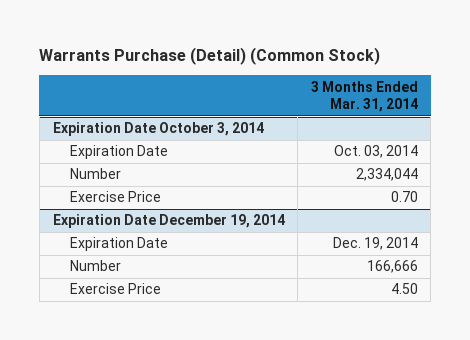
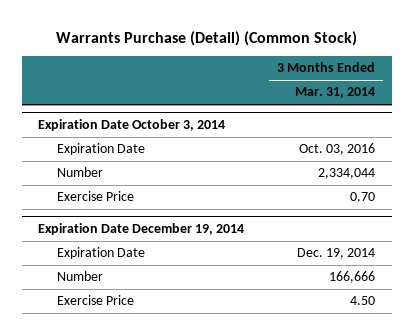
@ Expiration Date October 3, 2014
- Expiration Date | Oct. 03, 2014
+ Expiration Date | Oct. 03, 2016

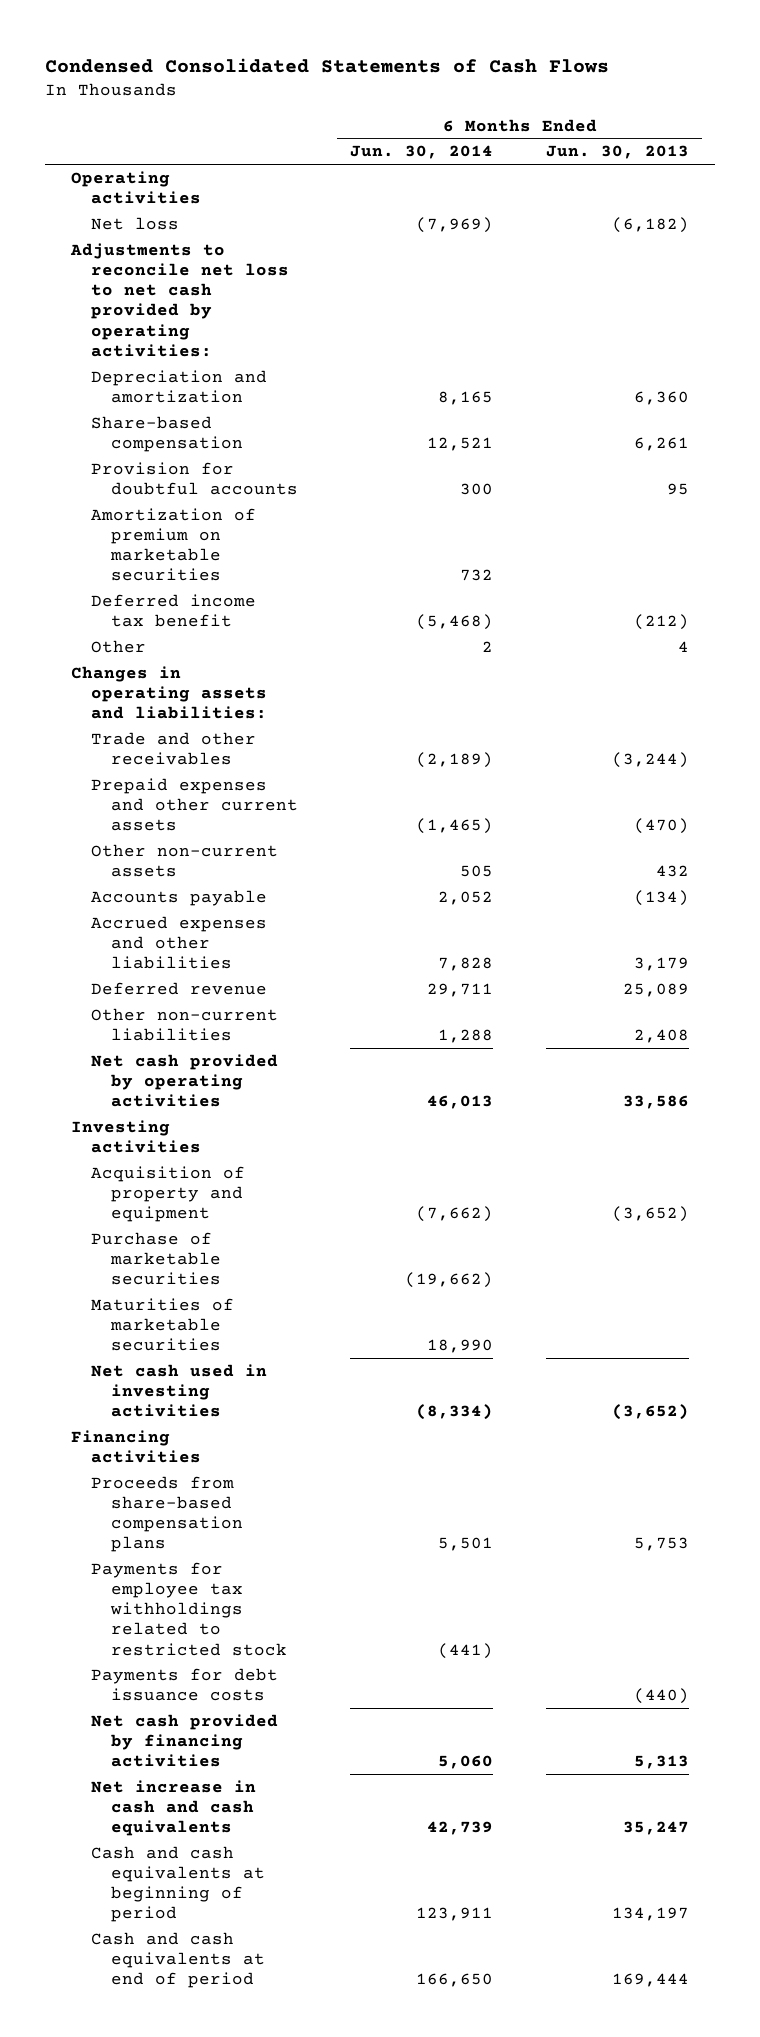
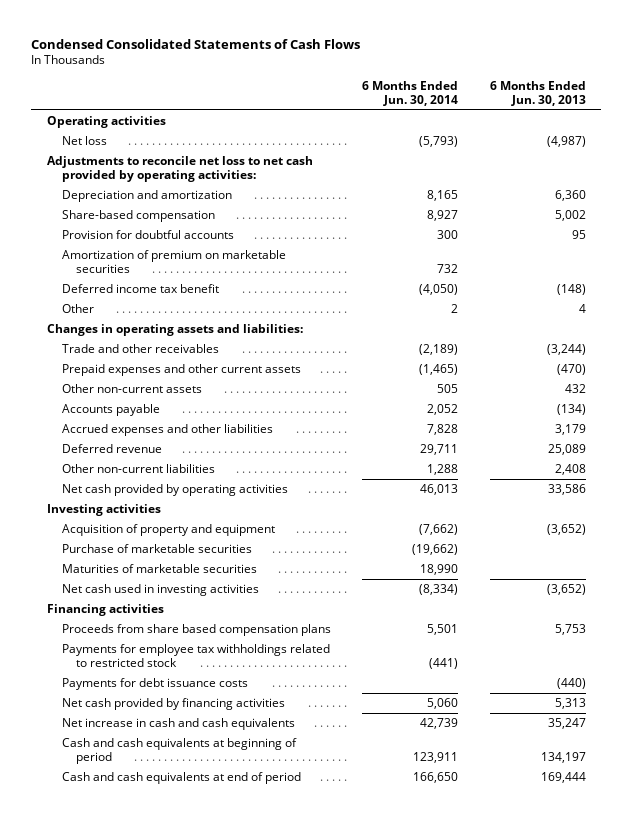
- Net loss | (7,969) | (6,182)
+ Net loss | (5,793) | (4,987)
- Share-based compensation | 12,521 | 6,261
+ Share-based compensation | 8,927 | 5,002
- Deferred income tax benefit | (5,468) | (212)
+ Deferred income tax benefit | (4,050) | (148)
- Proceeds from share-based compensation plans | 5,501 | 5,753
+ Proceeds from share based compensation plans | 5,501 | 5,753

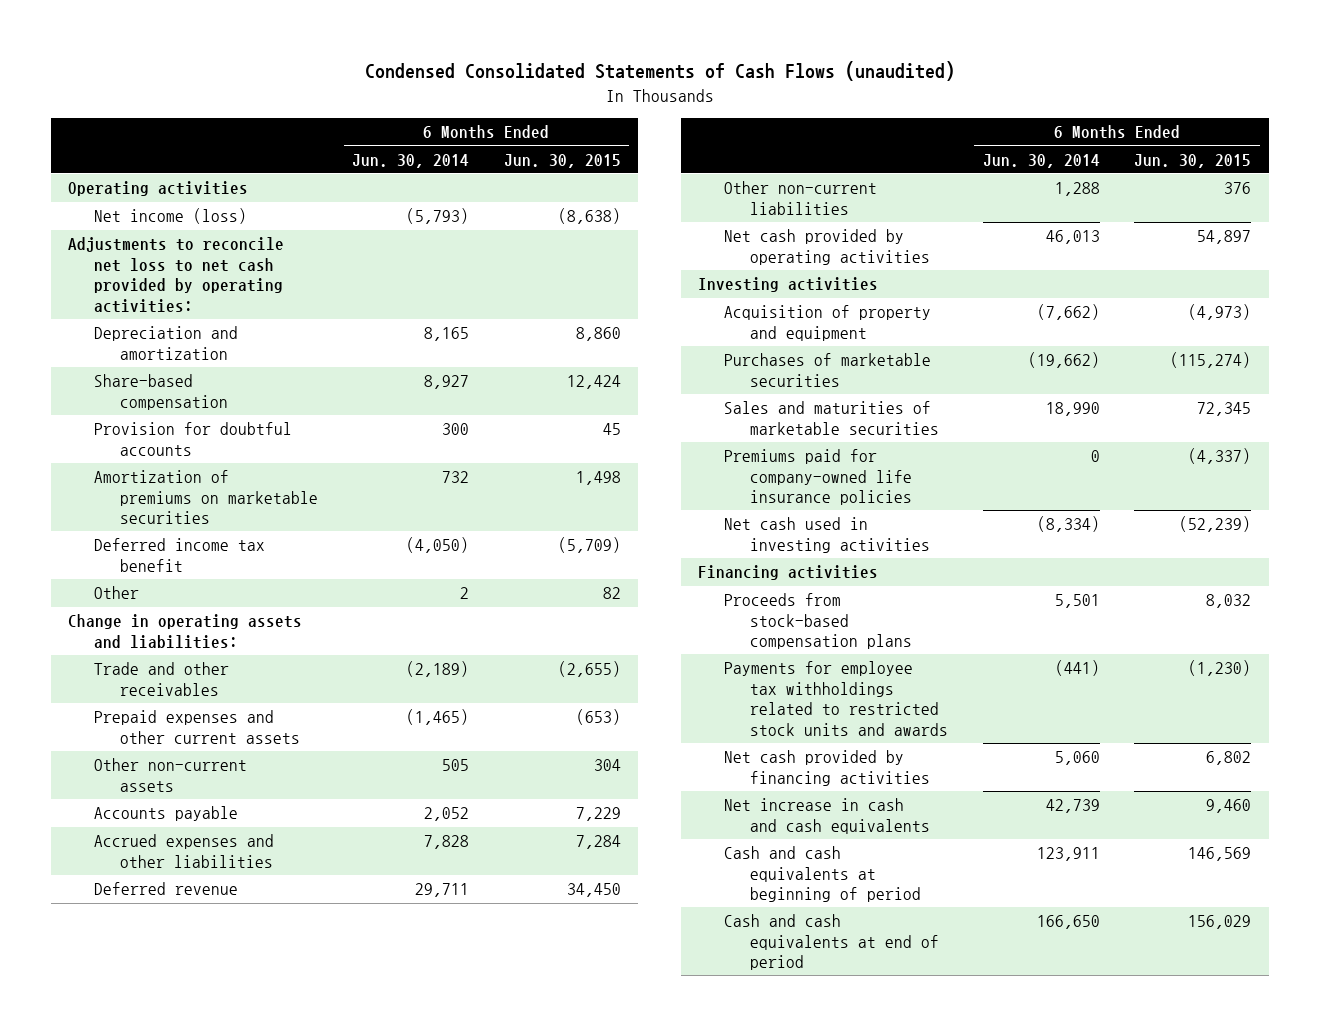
- Condensed Consolidated Statements of Cash Flows
+ Condensed Consolidated Statements of Cash Flows (unaudited)
- | 6 Months Ended Jun. 30, 2014 | 6 Months Ended Jun. 30, 2013
+ | 6 Months Ended Jun. 30, 2014 | 6 Months Ended Jun. 30, 2015
- Net loss | (5,793) | (4,987)
+ Net income (loss) | (5,793) | (8,638)
- Amortization of premium on marketable securities | 732 |
+ Amortization of premiums on marketable securities | 732 | 1,498
- Changes in operating assets and liabilities:
+ Change in operating assets and liabilities:
- Purchase of marketable securities | (19,662) |
- Maturities of marketable securities | 18,990 |
+ Purchases of marketable securities | (19,662) | (115,274)
+ Sales and maturities of marketable securities | 18,990 | 72,345
+ Premiums paid for company-owned life insurance policies | 0 | (4,337)
- Proceeds from share based compensation plans | 5,501 | 5,753
- Payments for employee tax withholdings related to restricted stock | (441) |
- Payments for debt issuance costs | | (440)
+ Proceeds from stock-based compensation plans | 5,501 | 8,032
+ Payments for employee tax withholdings related to restricted stock units and awards | (441) | (1,230)

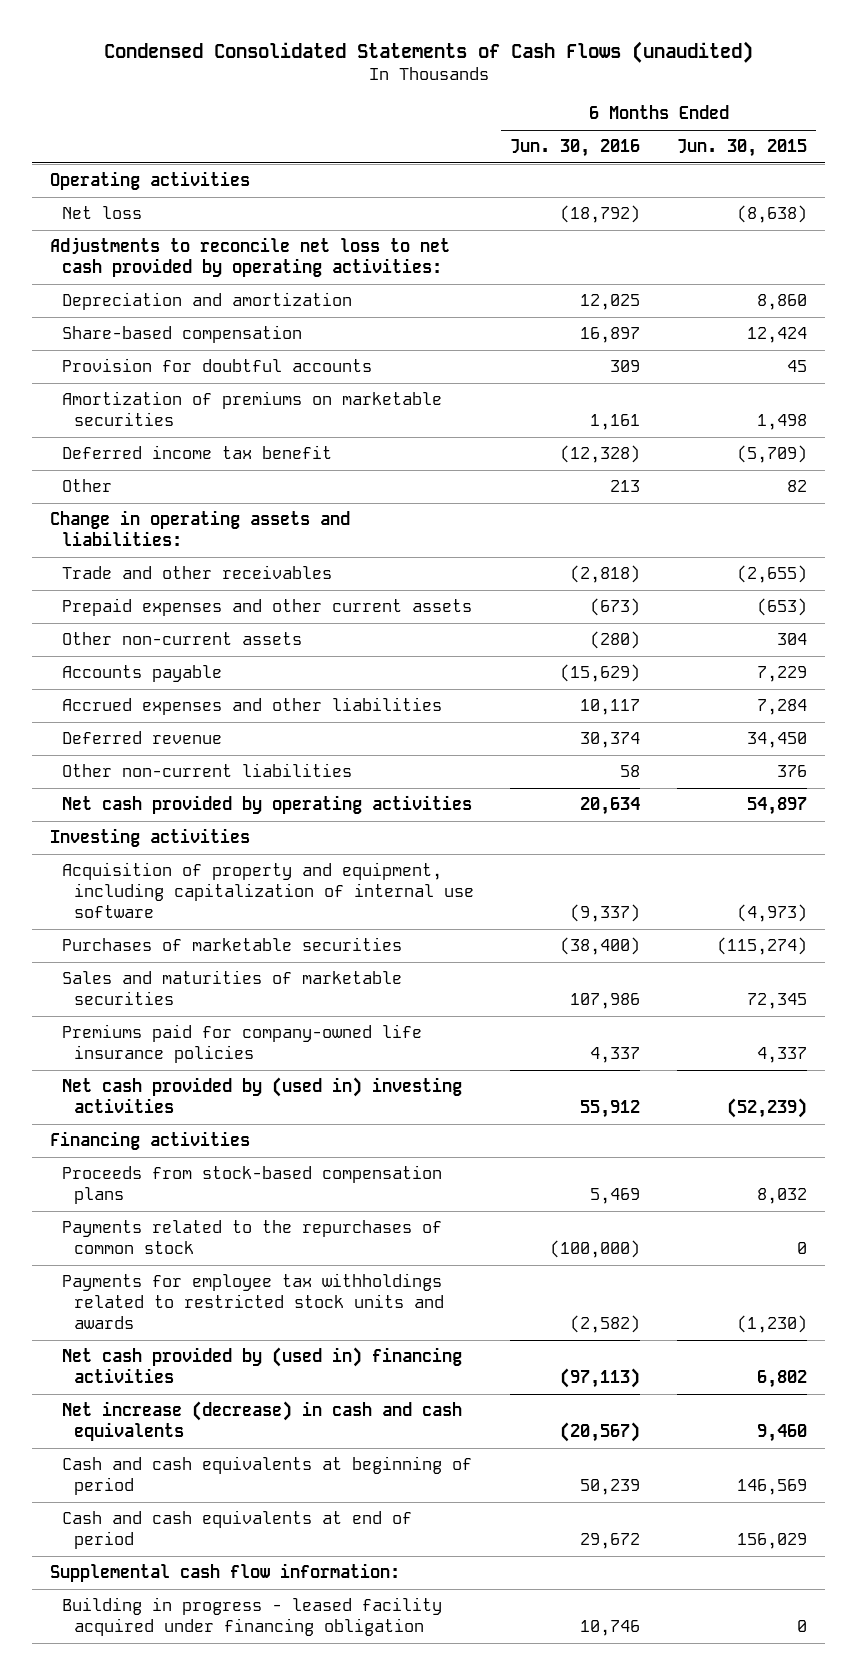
- | 6 Months Ended Jun. 30, 2014 | 6 Months Ended Jun. 30, 2015
+ | 6 Months Ended Jun. 30, 2016 | 6 Months Ended Jun. 30, 2015
- Net income (loss) | (5,793) | (8,638)
+ Net loss | (18,792) | (8,638)
- Acquisition of property and equipment | (7,662) | (4,973)
+ Acquisition of property and equipment, including capitalization of internal use software | (9,337) | (4,973)
- Premiums paid for company-owned life insurance policies | 0 | (4,337)
- Net cash used in investing activities | (8,334) | (52,239)
+ Premiums paid for company-owned life insurance policies | 4,337 | 4,337
+ Net cash provided by (used in) investing activities | 55,912 | (52,239)
+ Payments related to the repurchases of common stock | (100,000) | 0
- Net cash provided by financing activities | 5,060 | 6,802
- Net increase in cash and cash equivalents | 42,739 | 9,460
+ Net cash provided by (used in) financing activities | (97,113) | 6,802
+ Net increase (decrease) in cash and cash equivalents | (20,567) | 9,460
+ Supplemental cash flow information:
+ Building in progress - leased facility acquired under financing obligation | 10,746 | 0

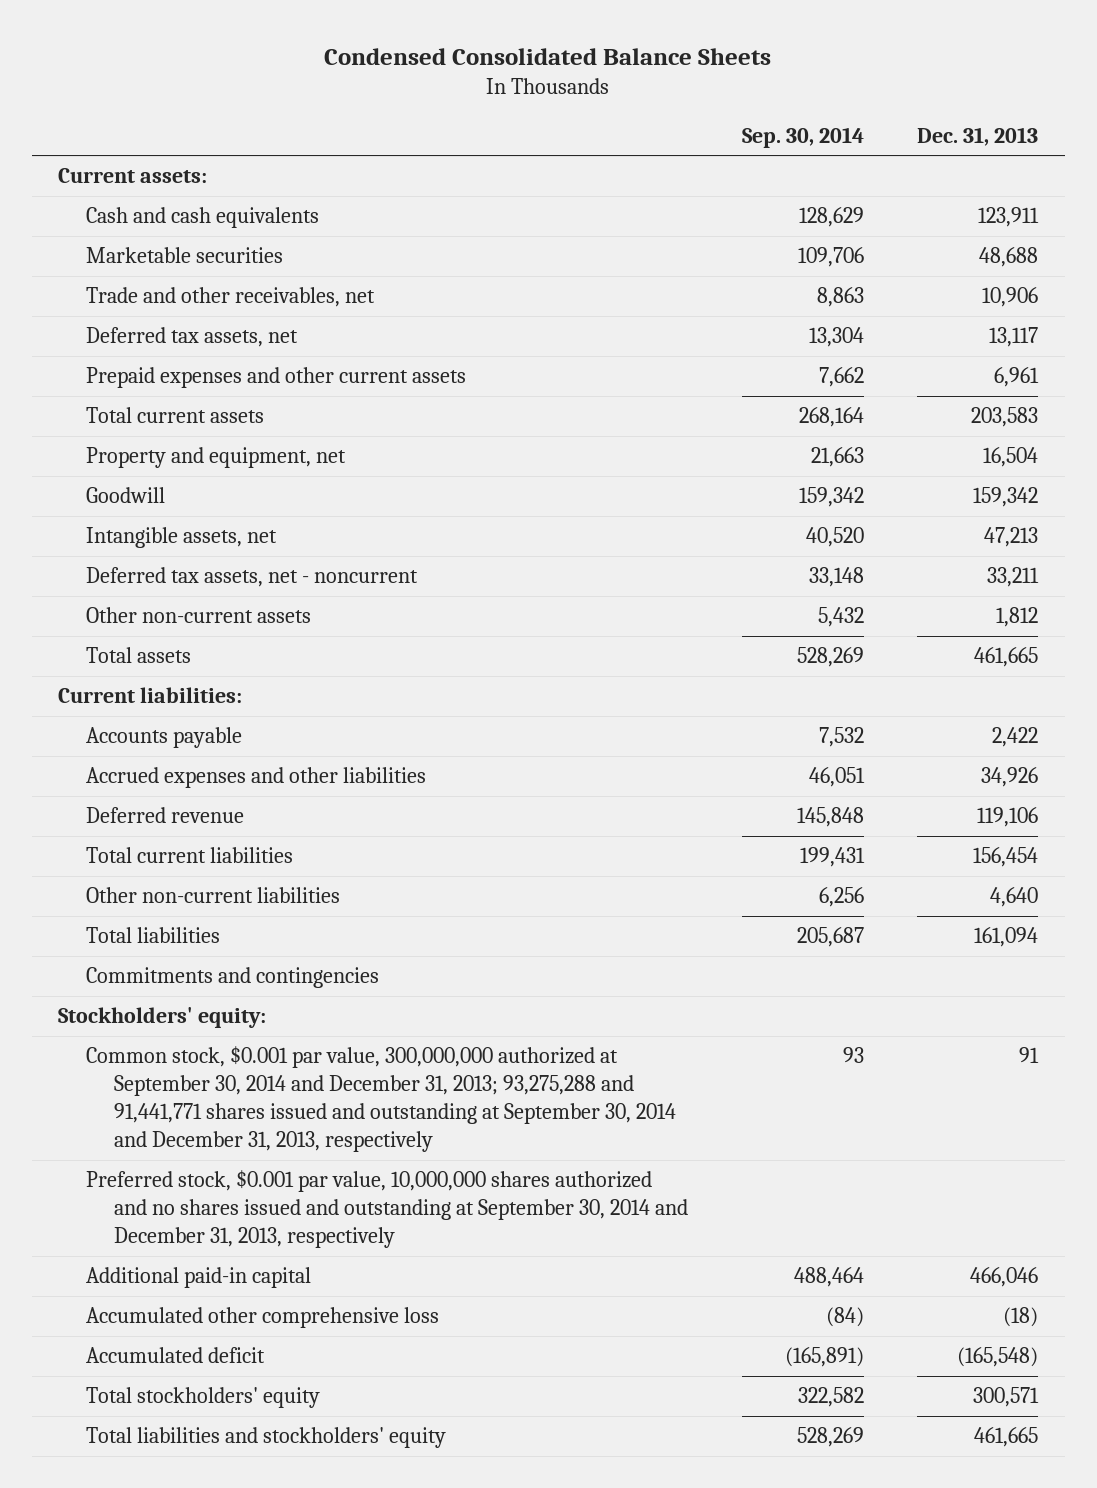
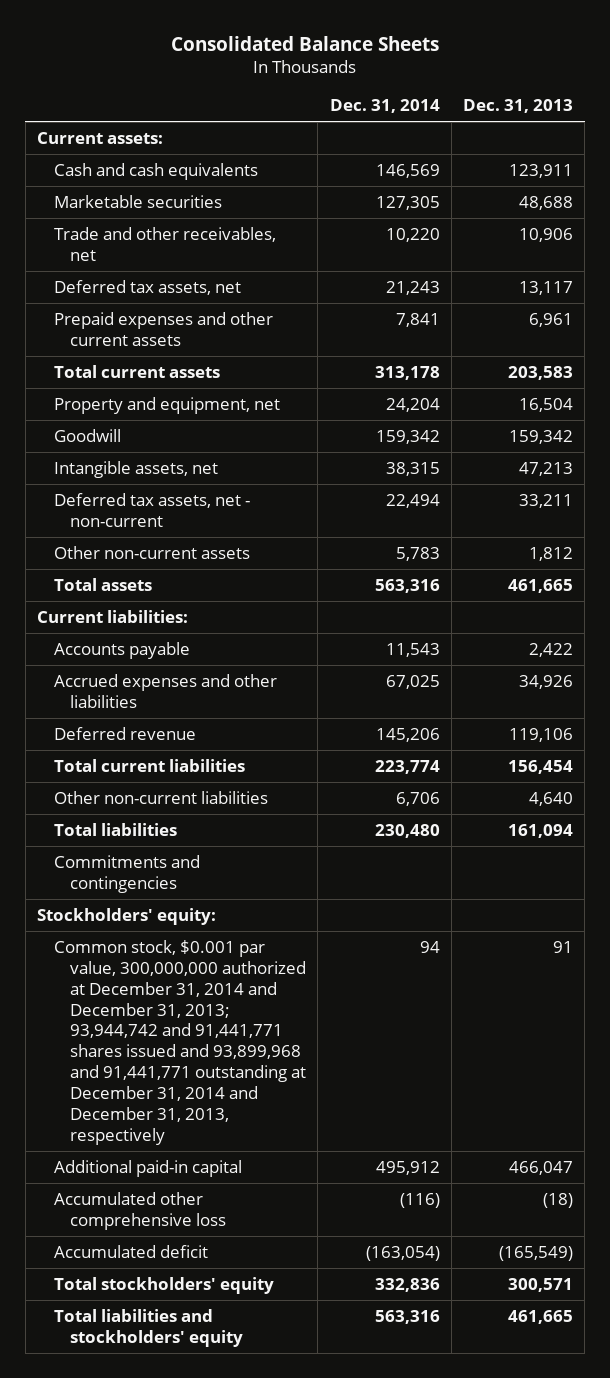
- Condensed Consolidated Balance Sheets
+ Consolidated Balance Sheets
- | Sep. 30, 2014 | Dec. 31, 2013
+ | Dec. 31, 2014 | Dec. 31, 2013
- Deferred tax assets, net - noncurrent | 33,148 | 33,211
+ Deferred tax assets, net - non-current | 22,494 | 33,211
- Common stock, $0.001 par value, 300,000,000 authorized at September 30, 2014 and December 31, 2013; 93,275,288 and 91,441,771 shares issued and outstanding at September 30, 2014 and December 31, 2013, respectively | 93 | 91
- Preferred stock, $0.001 par value, 10,000,000 shares authorized and no shares issued and outstanding at September 30, 2014 and December 31, 2013, respectively
- Additional paid-in capital | 488,464 | 466,046
+ Common stock, $0.001 par value, 300,000,000 authorized at December 31, 2014 and December 31, 2013; 93,944,742 and 91,441,771 shares issued and 93,899,968 and 91,441,771 outstanding at December 31, 2014 and December 31, 2013, respectively | 94 | 91
+ Additional paid-in capital | 495,912 | 466,047
- Accumulated deficit | (165,891) | (165,548)
+ Accumulated deficit | (163,054) | (165,549)

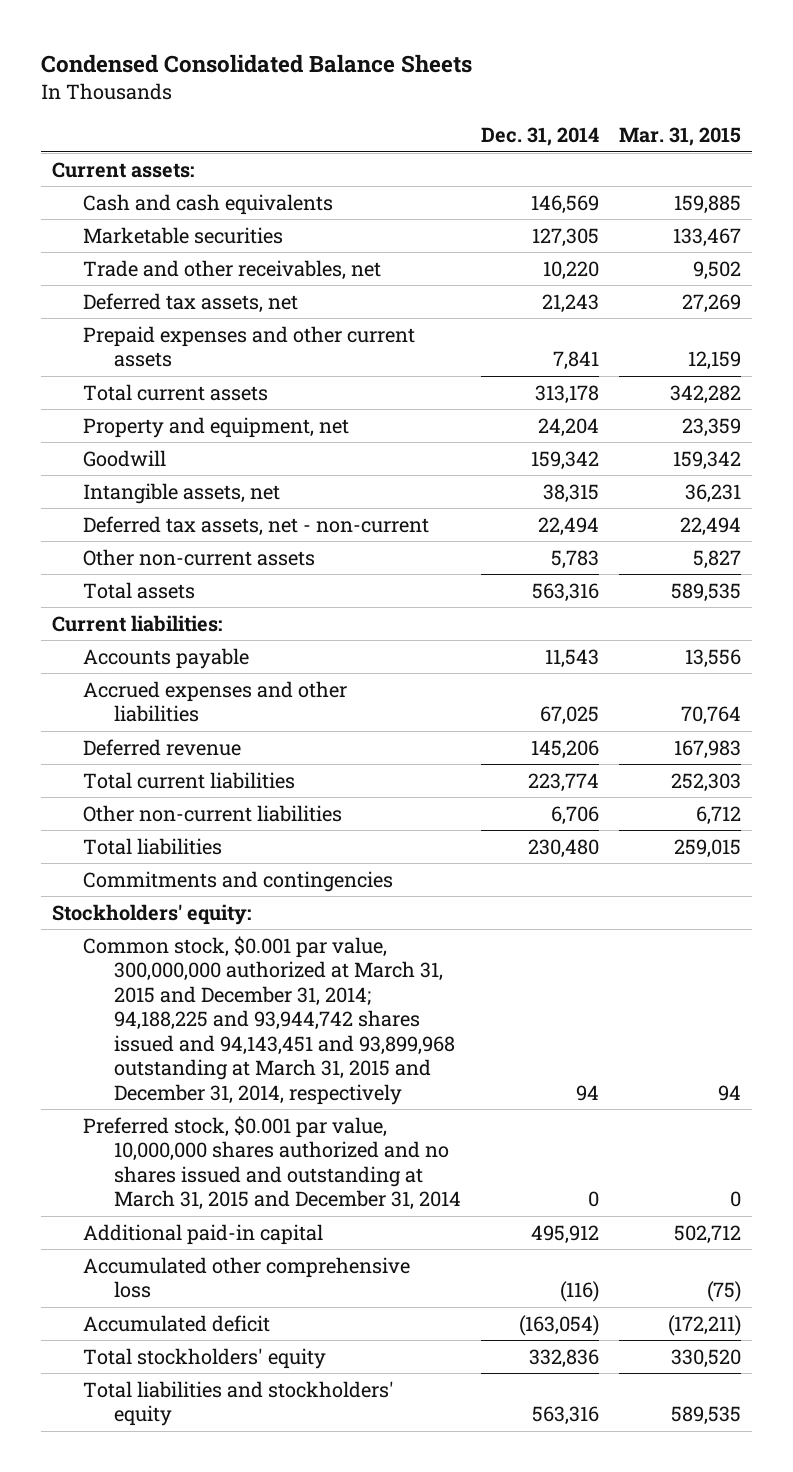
- Consolidated Balance Sheets
+ Condensed Consolidated Balance Sheets
- | Dec. 31, 2014 | Dec. 31, 2013
+ | Dec. 31, 2014 | Mar. 31, 2015
- Common stock, $0.001 par value, 300,000,000 authorized at December 31, 2014 and December 31, 2013; 93,944,742 and 91,441,771 shares issued and 93,899,968 and 91,441,771 outstanding at December 31, 2014 and December 31, 2013, respectively | 94 | 91
+ Common stock, $0.001 par value, 300,000,000 authorized at March 31, 2015 and December 31, 2014; 94,188,225 and 93,944,742 shares issued and 94,143,451 and 93,899,968 outstanding at March 31, 2015 and December 31, 2014, respectively | 94 | 94
+ Preferred stock, $0.001 par value, 10,000,000 shares authorized and no shares issued and outstanding at March 31, 2015 and December 31, 2014 | 0 | 0

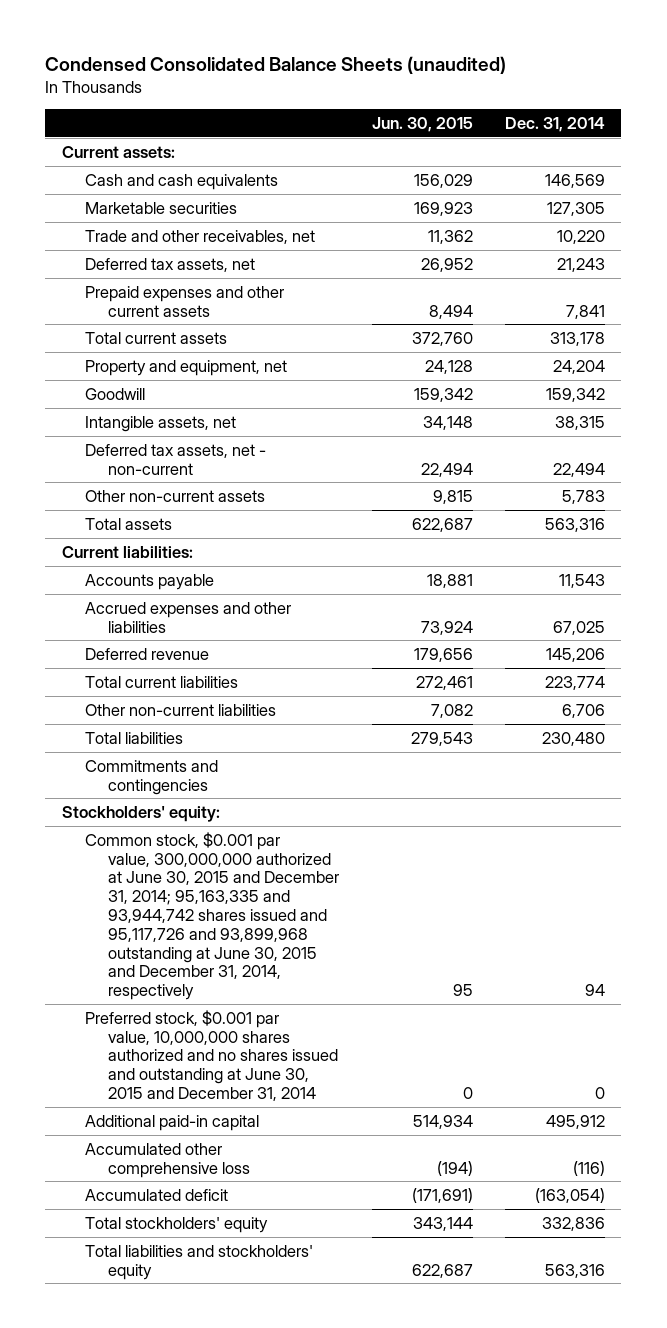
- Condensed Consolidated Balance Sheets
+ Condensed Consolidated Balance Sheets (unaudited)
- | Dec. 31, 2014 | Mar. 31, 2015
+ | Jun. 30, 2015 | Dec. 31, 2014
- Common stock, $0.001 par value, 300,000,000 authorized at March 31, 2015 and December 31, 2014; 94,188,225 and 93,944,742 shares issued and 94,143,451 and 93,899,968 outstanding at March 31, 2015 and December 31, 2014, respectively | 94 | 94
- Preferred stock, $0.001 par value, 10,000,000 shares authorized and no shares issued and outstanding at March 31, 2015 and December 31, 2014 | 0 | 0
+ Common stock, $0.001 par value, 300,000,000 authorized at June 30, 2015 and December 31, 2014; 95,163,335 and 93,944,742 shares issued and 95,117,726 and 93,899,968 outstanding at June 30, 2015 and December 31, 2014, respectively | 95 | 94
+ Preferred stock, $0.001 par value, 10,000,000 shares authorized and no shares issued and outstanding at June 30, 2015 and December 31, 2014 | 0 | 0

